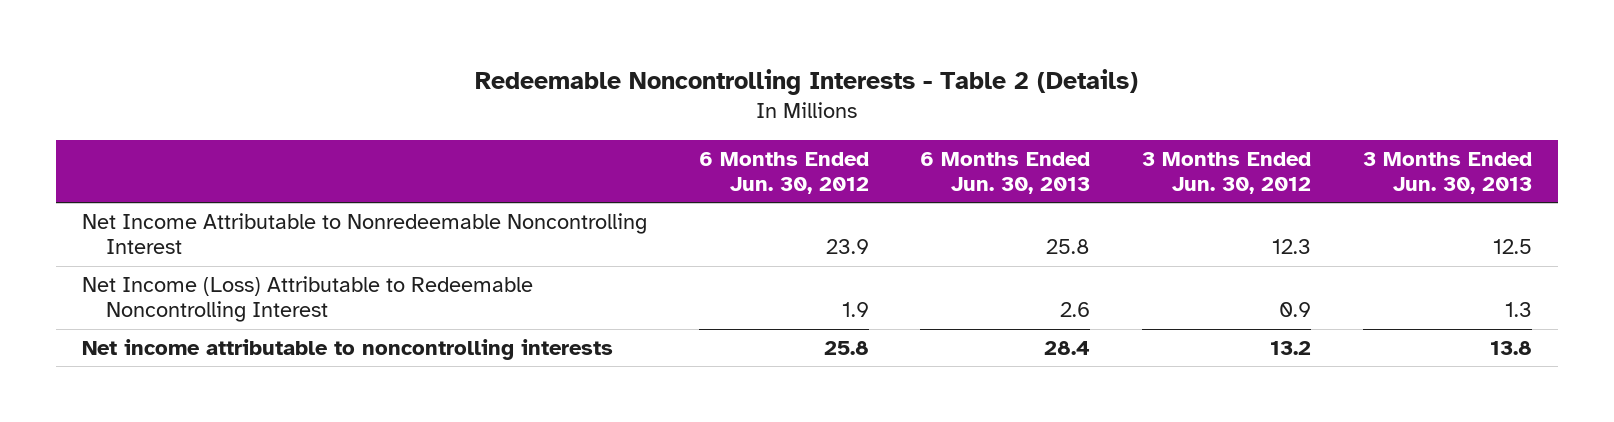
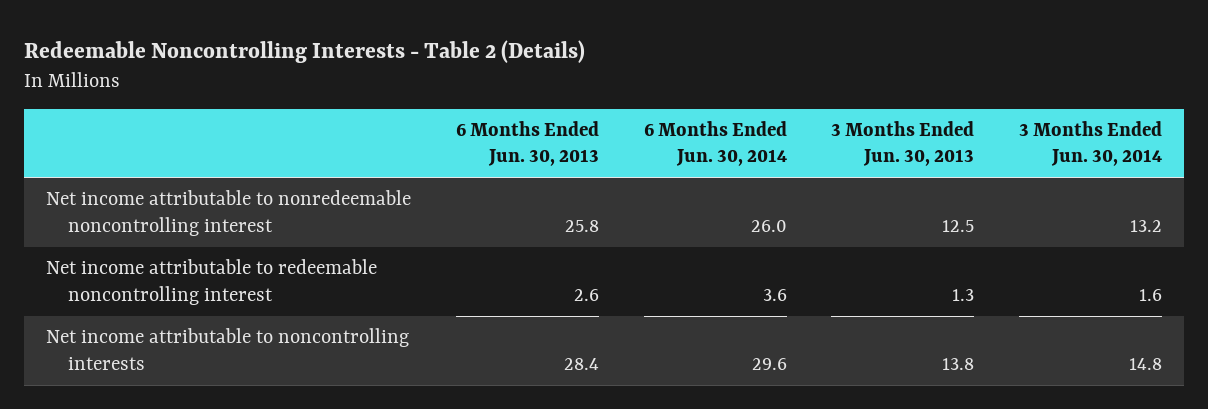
- | 6 Months Ended Jun. 30, 2012 | 6 Months Ended Jun. 30, 2013 | 3 Months Ended Jun. 30, 2012 | 3 Months Ended Jun. 30, 2013
+ | 6 Months Ended Jun. 30, 2013 | 6 Months Ended Jun. 30, 2014 | 3 Months Ended Jun. 30, 2013 | 3 Months Ended Jun. 30, 2014
- Net Income Attributable to Nonredeemable Noncontrolling Interest | 23.9 | 25.8 | 12.3 | 12.5
- Net Income (Loss) Attributable to Redeemable Noncontrolling Interest | 1.9 | 2.6 | 0.9 | 1.3
+ Net income attributable to nonredeemable noncontrolling interest | 25.8 | 26.0 | 12.5 | 13.2
+ Net income attributable to redeemable noncontrolling interest | 2.6 | 3.6 | 1.3 | 1.6

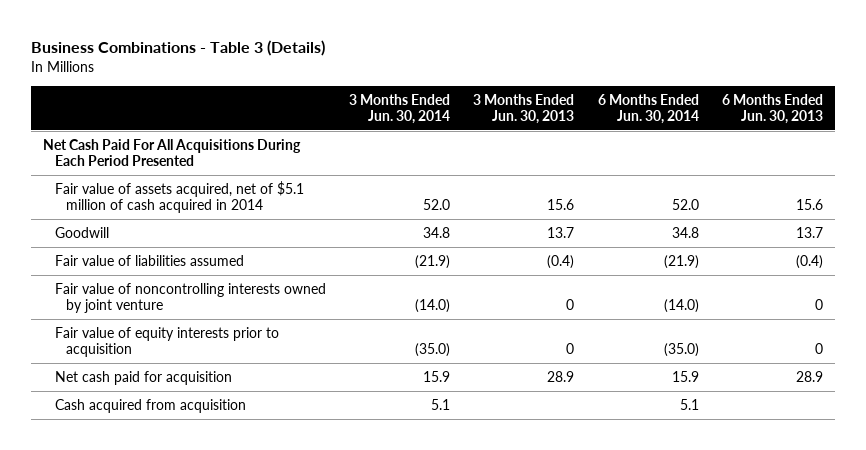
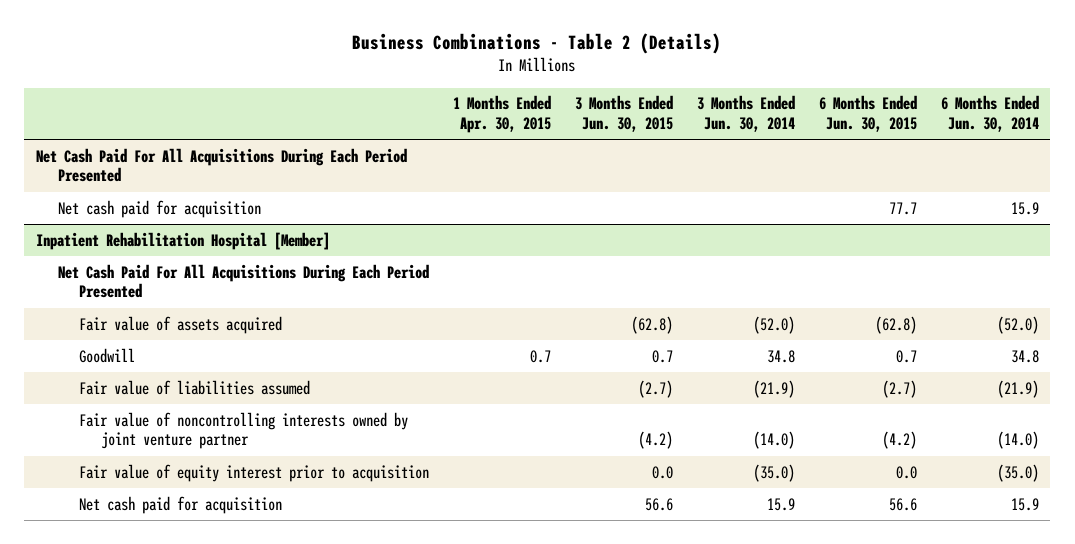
- Business Combinations - Table 3 (Details)
+ Business Combinations - Table 2 (Details)
- | 3 Months Ended Jun. 30, 2014 | 3 Months Ended Jun. 30, 2013 | 6 Months Ended Jun. 30, 2014 | 6 Months Ended Jun. 30, 2013
+ | 1 Months Ended Apr. 30, 2015 | 3 Months Ended Jun. 30, 2015 | 3 Months Ended Jun. 30, 2014 | 6 Months Ended Jun. 30, 2015 | 6 Months Ended Jun. 30, 2014
- Fair value of assets acquired, net of $5.1 million of cash acquired in 2014 | 52.0 | 15.6 | 52.0 | 15.6
+ Net cash paid for acquisition | | | | 77.7 | 15.9
+ Inpatient Rehabilitation Hospital [Member]
+ Net Cash Paid For All Acquisitions During Each Period Presented
+ Fair value of assets acquired | | (62.8) | (52.0) | (62.8) | (52.0)
- Fair value of noncontrolling interests owned by joint venture | (14.0) | 0 | (14.0) | 0
- Fair value of equity interests prior to acquisition | (35.0) | 0 | (35.0) | 0
+ Fair value of noncontrolling interests owned by joint venture partner | | (4.2) | (14.0) | (4.2) | (14.0)
+ Fair value of equity interest prior to acquisition | | 0.0 | (35.0) | 0.0 | (35.0)
- Cash acquired from acquisition | 5.1 | | 5.1 |

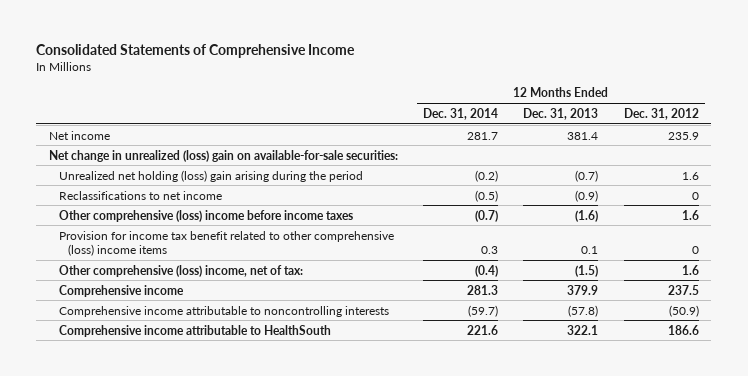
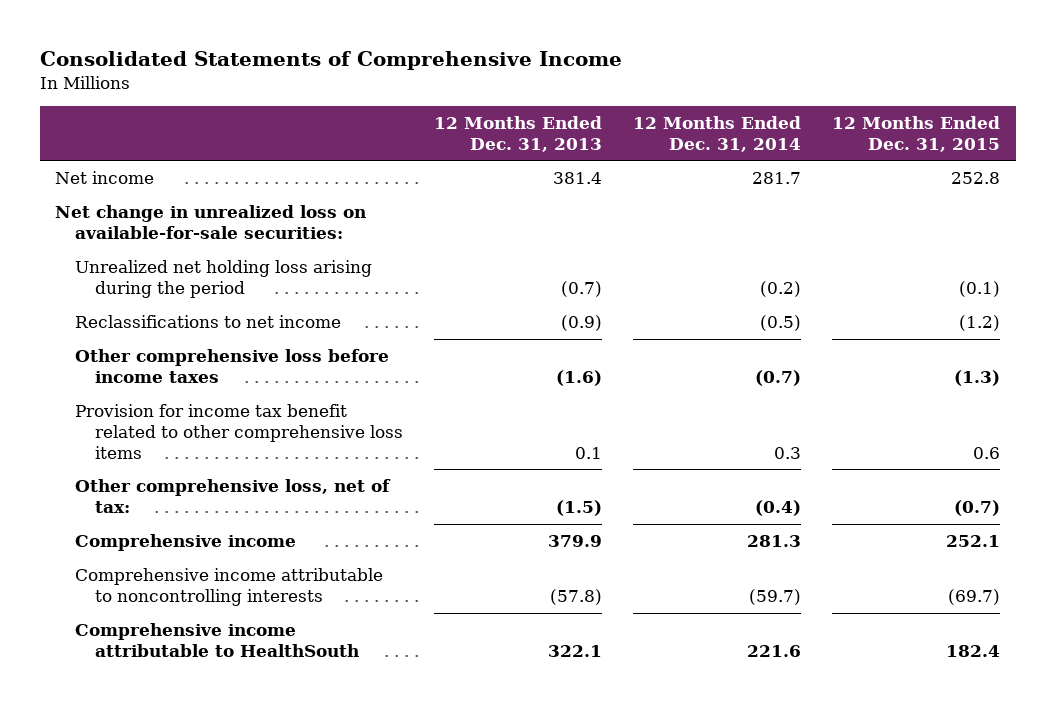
- | 12 Months Ended Dec. 31, 2014 | 12 Months Ended Dec. 31, 2013 | 12 Months Ended Dec. 31, 2012
+ | 12 Months Ended Dec. 31, 2013 | 12 Months Ended Dec. 31, 2014 | 12 Months Ended Dec. 31, 2015
- Net change in unrealized (loss) gain on available-for-sale securities:
- Unrealized net holding (loss) gain arising during the period | (0.2) | (0.7) | 1.6
+ Net change in unrealized loss on available-for-sale securities:
+ Unrealized net holding loss arising during the period | (0.7) | (0.2) | (0.1)
- Other comprehensive (loss) income before income taxes | (0.7) | (1.6) | 1.6
- Provision for income tax benefit related to other comprehensive (loss) income items | 0.3 | 0.1 | 0
- Other comprehensive (loss) income, net of tax: | (0.4) | (1.5) | 1.6
+ Other comprehensive loss before income taxes | (1.6) | (0.7) | (1.3)
+ Provision for income tax benefit related to other comprehensive loss items | 0.1 | 0.3 | 0.6
+ Other comprehensive loss, net of tax: | (1.5) | (0.4) | (0.7)

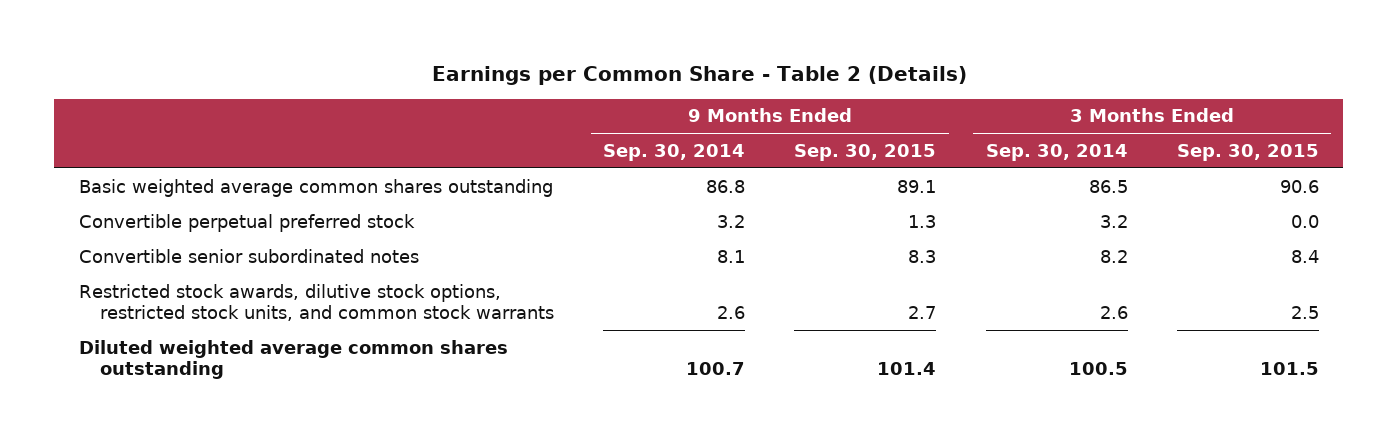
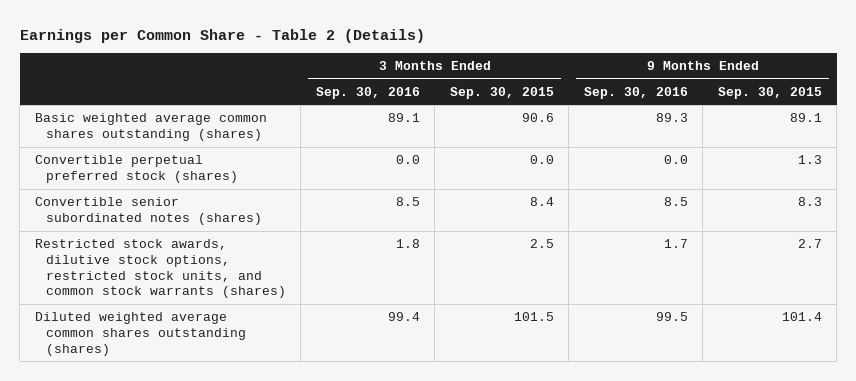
- | 9 Months Ended Sep. 30, 2014 | 9 Months Ended Sep. 30, 2015 | 3 Months Ended Sep. 30, 2014 | 3 Months Ended Sep. 30, 2015
+ | 3 Months Ended Sep. 30, 2016 | 3 Months Ended Sep. 30, 2015 | 9 Months Ended Sep. 30, 2016 | 9 Months Ended Sep. 30, 2015
- Basic weighted average common shares outstanding | 86.8 | 89.1 | 86.5 | 90.6
- Convertible perpetual preferred stock | 3.2 | 1.3 | 3.2 | 0.0
- Convertible senior subordinated notes | 8.1 | 8.3 | 8.2 | 8.4
- Restricted stock awards, dilutive stock options, restricted stock units, and common stock warrants | 2.6 | 2.7 | 2.6 | 2.5
- Diluted weighted average common shares outstanding | 100.7 | 101.4 | 100.5 | 101.5
+ Basic weighted average common shares outstanding (shares) | 89.1 | 90.6 | 89.3 | 89.1
+ Convertible perpetual preferred stock (shares) | 0.0 | 0.0 | 0.0 | 1.3
+ Convertible senior subordinated notes (shares) | 8.5 | 8.4 | 8.5 | 8.3
+ Restricted stock awards, dilutive stock options, restricted stock units, and common stock warrants (shares) | 1.8 | 2.5 | 1.7 | 2.7
+ Diluted weighted average common shares outstanding (shares) | 99.4 | 101.5 | 99.5 | 101.4

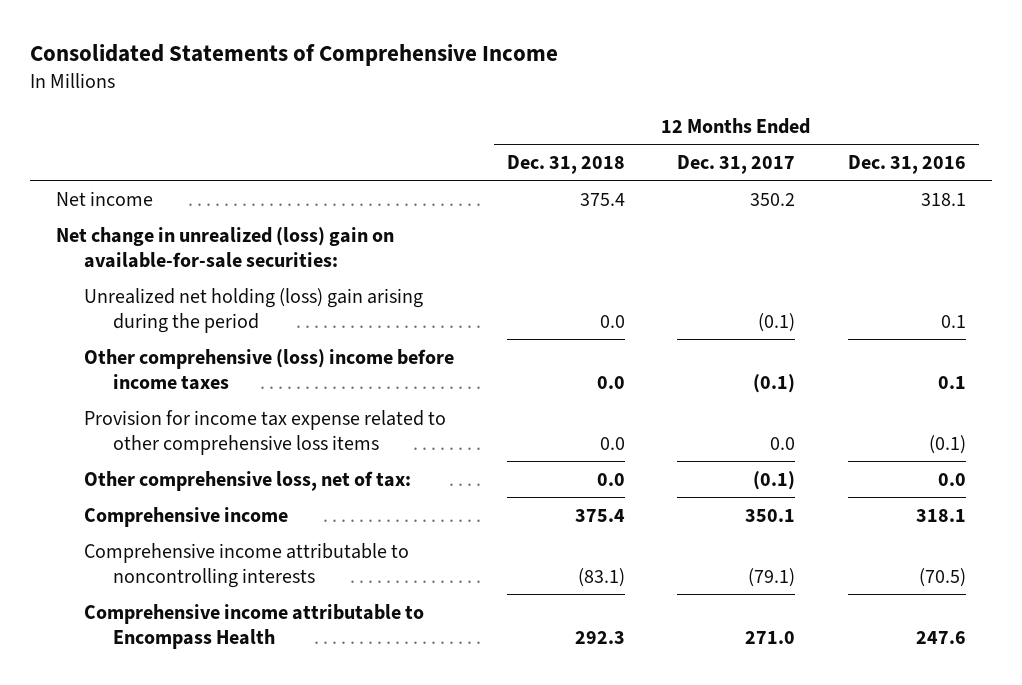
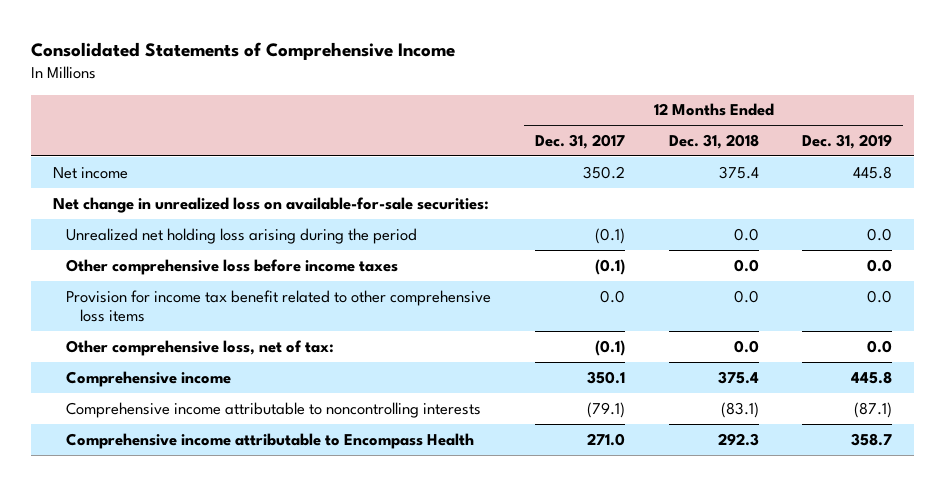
- | 12 Months Ended Dec. 31, 2018 | 12 Months Ended Dec. 31, 2017 | 12 Months Ended Dec. 31, 2016
+ | 12 Months Ended Dec. 31, 2017 | 12 Months Ended Dec. 31, 2018 | 12 Months Ended Dec. 31, 2019
- Net change in unrealized (loss) gain on available-for-sale securities:
- Unrealized net holding (loss) gain arising during the period | 0.0 | (0.1) | 0.1
- Other comprehensive (loss) income before income taxes | 0.0 | (0.1) | 0.1
- Provision for income tax expense related to other comprehensive loss items | 0.0 | 0.0 | (0.1)
+ Net change in unrealized loss on available-for-sale securities:
+ Unrealized net holding loss arising during the period | (0.1) | 0.0 | 0.0
+ Other comprehensive loss before income taxes | (0.1) | 0.0 | 0.0
+ Provision for income tax benefit related to other comprehensive loss items | 0.0 | 0.0 | 0.0

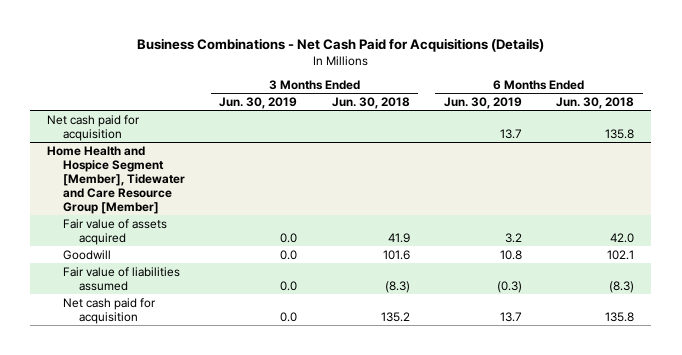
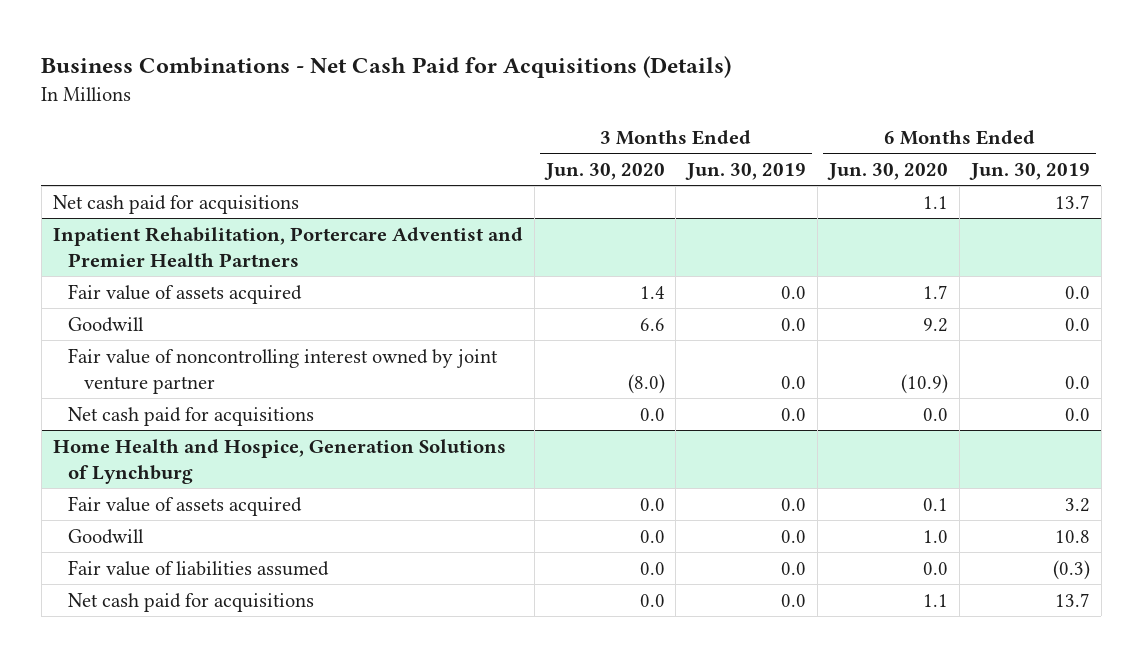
- | 3 Months Ended Jun. 30, 2019 | 3 Months Ended Jun. 30, 2018 | 6 Months Ended Jun. 30, 2019 | 6 Months Ended Jun. 30, 2018
+ | 3 Months Ended Jun. 30, 2020 | 3 Months Ended Jun. 30, 2019 | 6 Months Ended Jun. 30, 2020 | 6 Months Ended Jun. 30, 2019
- Net cash paid for acquisition | | | 13.7 | 135.8
- Home Health and Hospice Segment [Member], Tidewater and Care Resource Group [Member]
+ Net cash paid for acquisitions | | | 1.1 | 13.7
+ Inpatient Rehabilitation, Portercare Adventist and Premier Health Partners
+ Fair value of assets acquired | 1.4 | 0.0 | 1.7 | 0.0
+ Goodwill | 6.6 | 0.0 | 9.2 | 0.0
+ Fair value of noncontrolling interest owned by joint venture partner | (8.0) | 0.0 | (10.9) | 0.0
+ Net cash paid for acquisitions | 0.0 | 0.0 | 0.0 | 0.0
+ Home Health and Hospice, Generation Solutions of Lynchburg
- Net cash paid for acquisition | 0.0 | 135.2 | 13.7 | 135.8
+ Net cash paid for acquisitions | 0.0 | 0.0 | 1.1 | 13.7

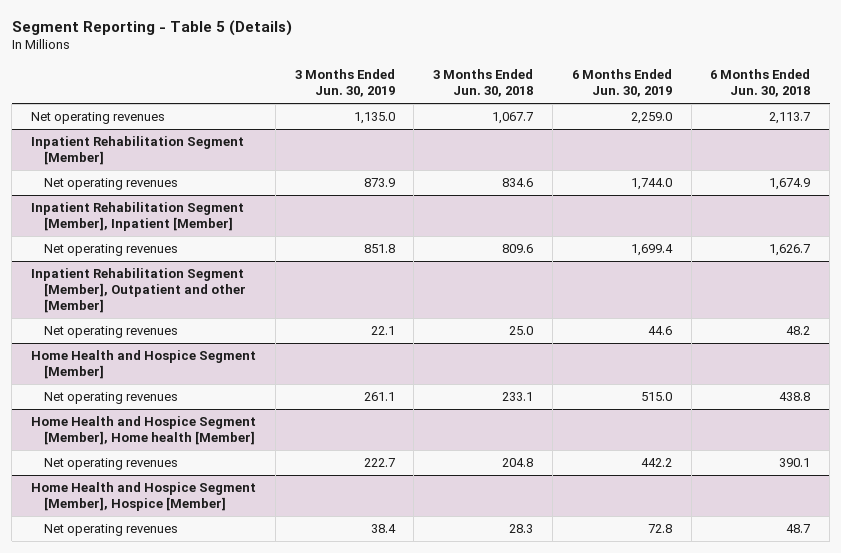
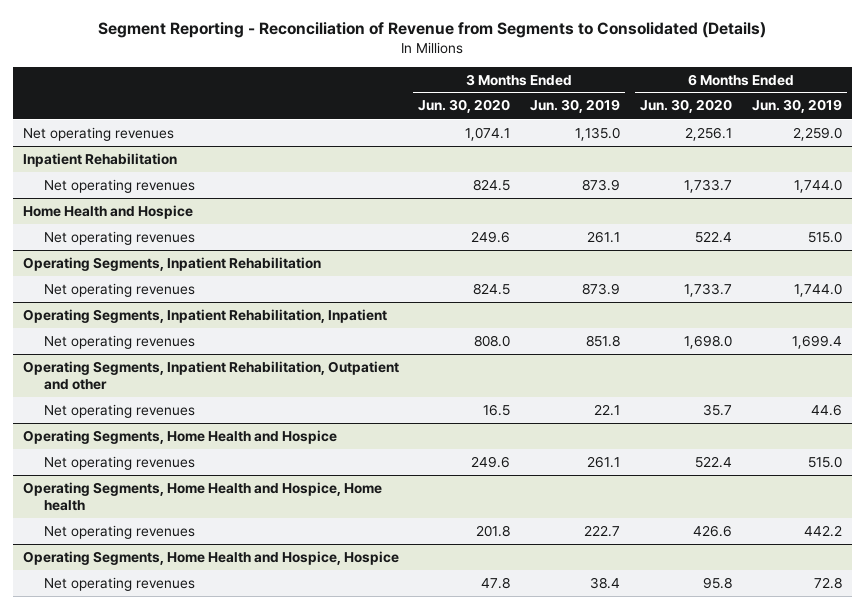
- Segment Reporting - Table 5 (Details)
+ Segment Reporting - Reconciliation of Revenue from Segments to Consolidated (Details)
- | 3 Months Ended Jun. 30, 2019 | 3 Months Ended Jun. 30, 2018 | 6 Months Ended Jun. 30, 2019 | 6 Months Ended Jun. 30, 2018
+ | 3 Months Ended Jun. 30, 2020 | 3 Months Ended Jun. 30, 2019 | 6 Months Ended Jun. 30, 2020 | 6 Months Ended Jun. 30, 2019
- Inpatient Rehabilitation Segment [Member]
+ Inpatient Rehabilitation
- Inpatient Rehabilitation Segment [Member], Inpatient [Member]
+ Home Health and Hospice
+ Net operating revenues | 249.6 | 261.1 | 522.4 | 515.0
+ Operating Segments, Inpatient Rehabilitation
+ Net operating revenues | 824.5 | 873.9 | 1,733.7 | 1,744.0
+ Operating Segments, Inpatient Rehabilitation, Inpatient
- Inpatient Rehabilitation Segment [Member], Outpatient and other [Member]
+ Operating Segments, Inpatient Rehabilitation, Outpatient and other
- Home Health and Hospice Segment [Member]
+ Operating Segments, Home Health and Hospice
- Home Health and Hospice Segment [Member], Home health [Member]
+ Operating Segments, Home Health and Hospice, Home health
- Home Health and Hospice Segment [Member], Hospice [Member]
+ Operating Segments, Home Health and Hospice, Hospice

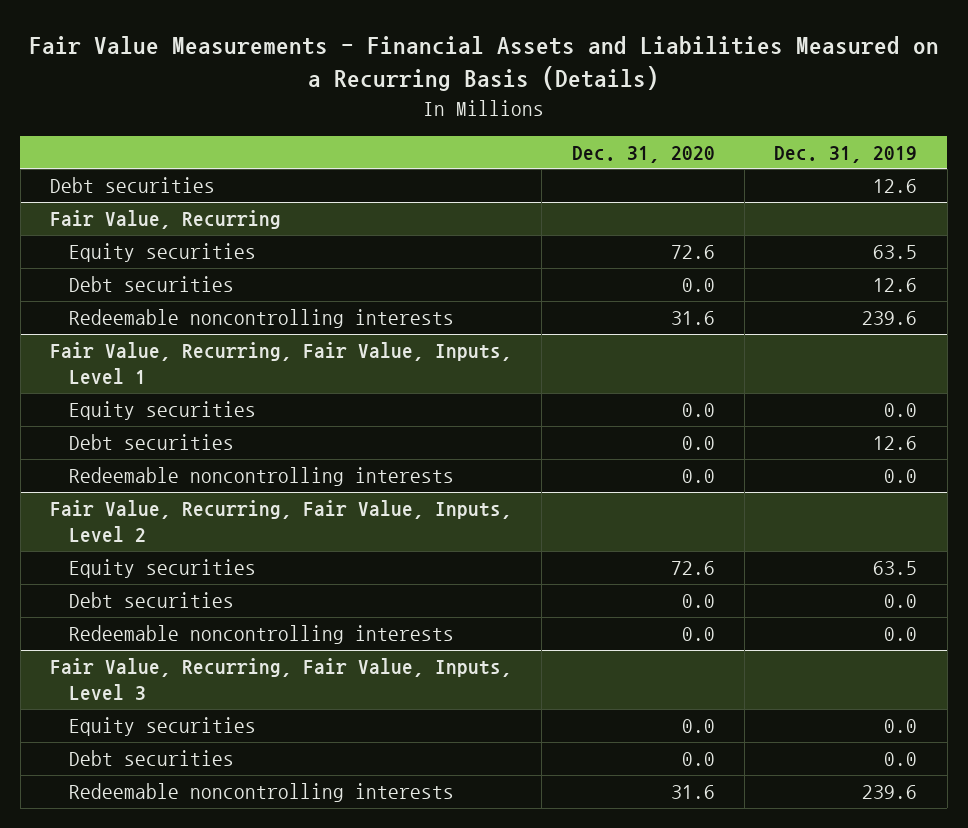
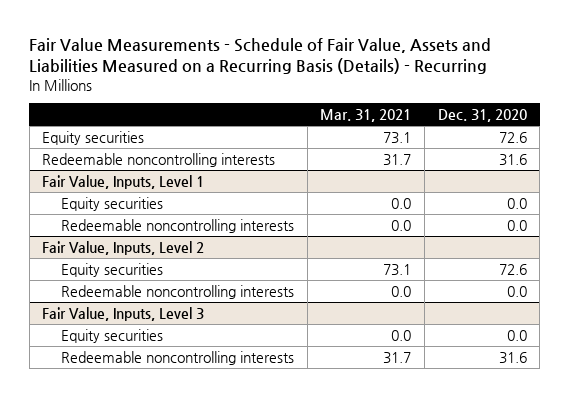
- Fair Value Measurements - Financial Assets and Liabilities Measured on a Recurring Basis (Details)
+ Fair Value Measurements - Schedule of Fair Value, Assets and Liabilities Measured on a Recurring Basis (Details) - Recurring
- | Dec. 31, 2020 | Dec. 31, 2019
+ | Mar. 31, 2021 | Dec. 31, 2020
- Debt securities | | 12.6
- Fair Value, Recurring
- Debt securities | 0.0 | 12.6
- Fair Value, Recurring, Fair Value, Inputs, Level 1
+ Fair Value, Inputs, Level 1
- Debt securities | 0.0 | 12.6
- Fair Value, Recurring, Fair Value, Inputs, Level 2
+ Fair Value, Inputs, Level 2
- Debt securities | 0.0 | 0.0
- Fair Value, Recurring, Fair Value, Inputs, Level 3
+ Fair Value, Inputs, Level 3
- Debt securities | 0.0 | 0.0

